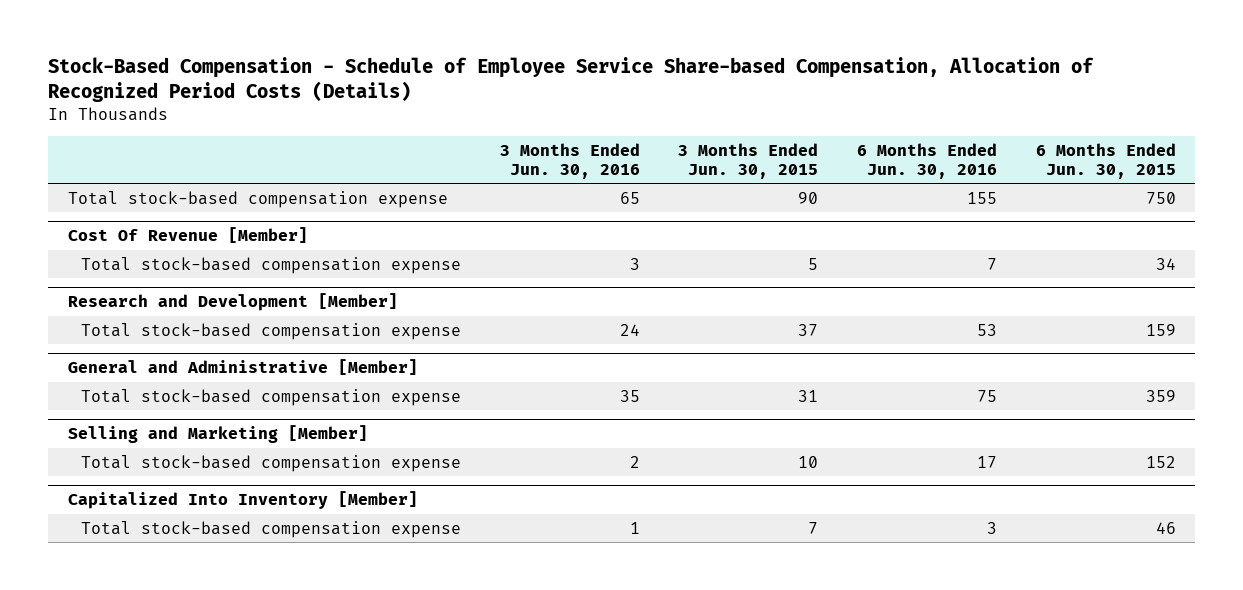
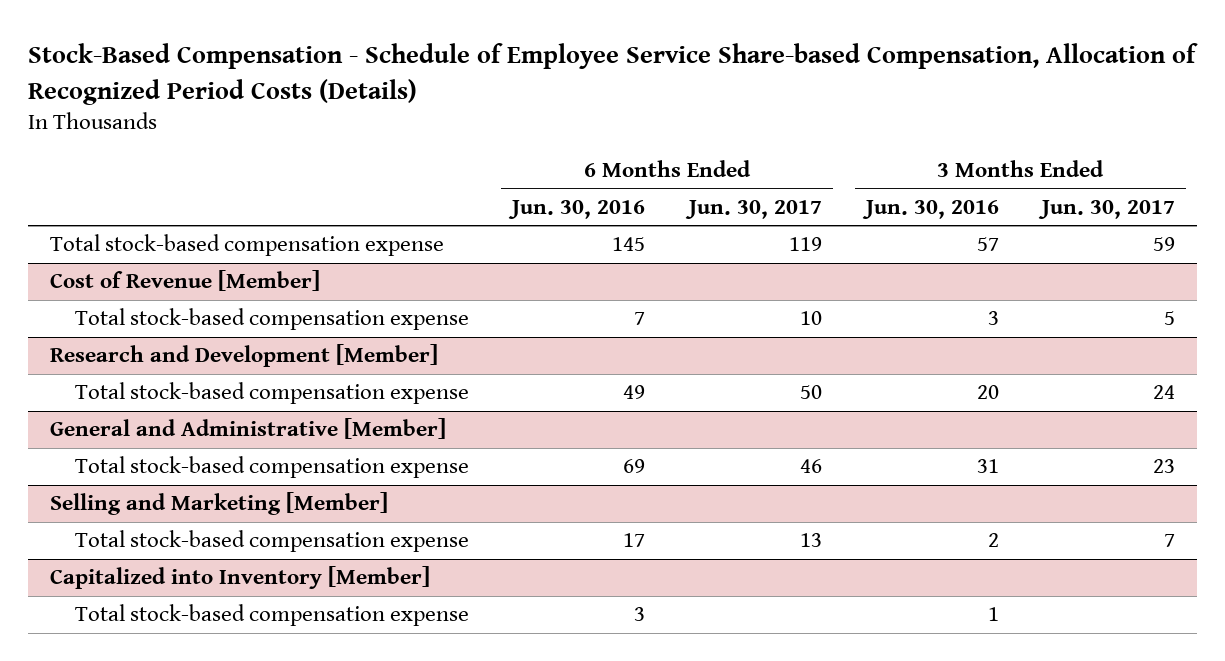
- | 3 Months Ended Jun. 30, 2016 | 3 Months Ended Jun. 30, 2015 | 6 Months Ended Jun. 30, 2016 | 6 Months Ended Jun. 30, 2015
+ | 6 Months Ended Jun. 30, 2016 | 6 Months Ended Jun. 30, 2017 | 3 Months Ended Jun. 30, 2016 | 3 Months Ended Jun. 30, 2017
- Total stock-based compensation expense | 65 | 90 | 155 | 750
- Cost Of Revenue [Member]
+ Total stock-based compensation expense | 145 | 119 | 57 | 59
+ Cost of Revenue [Member]
@ Research and Development [Member]
- Total stock-based compensation expense | 24 | 37 | 53 | 159
+ Total stock-based compensation expense | 49 | 50 | 20 | 24
@ General and Administrative [Member]
- Total stock-based compensation expense | 35 | 31 | 75 | 359
+ Total stock-based compensation expense | 69 | 46 | 31 | 23
- Capitalized Into Inventory [Member]
+ Capitalized into Inventory [Member]

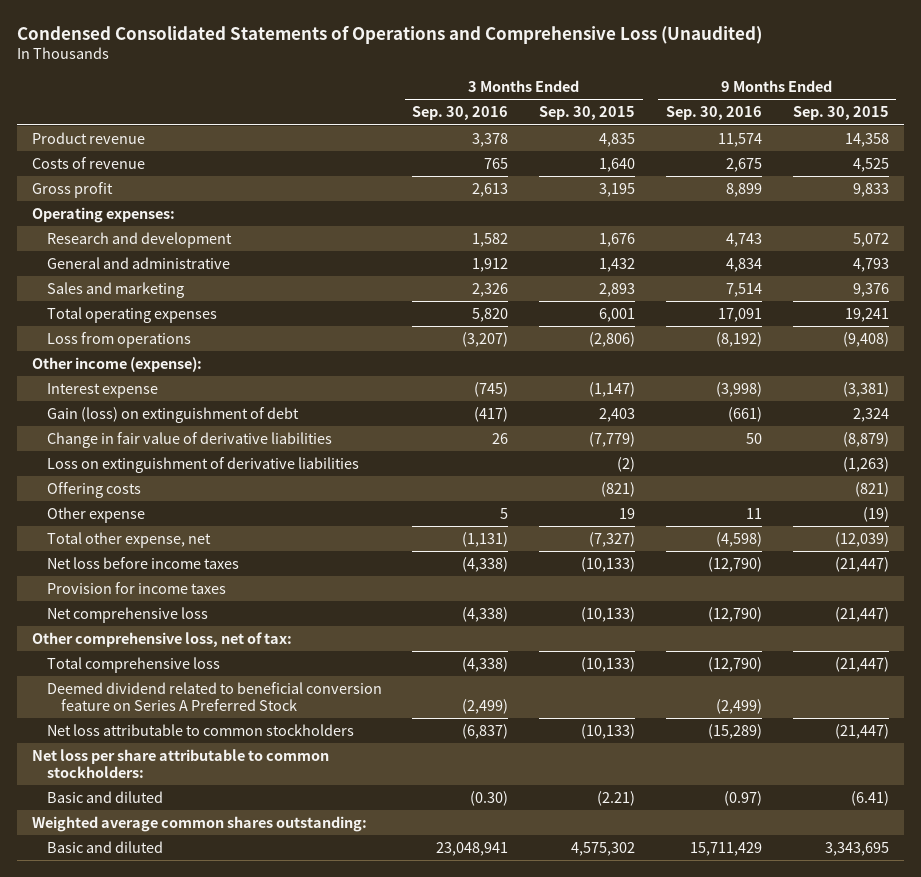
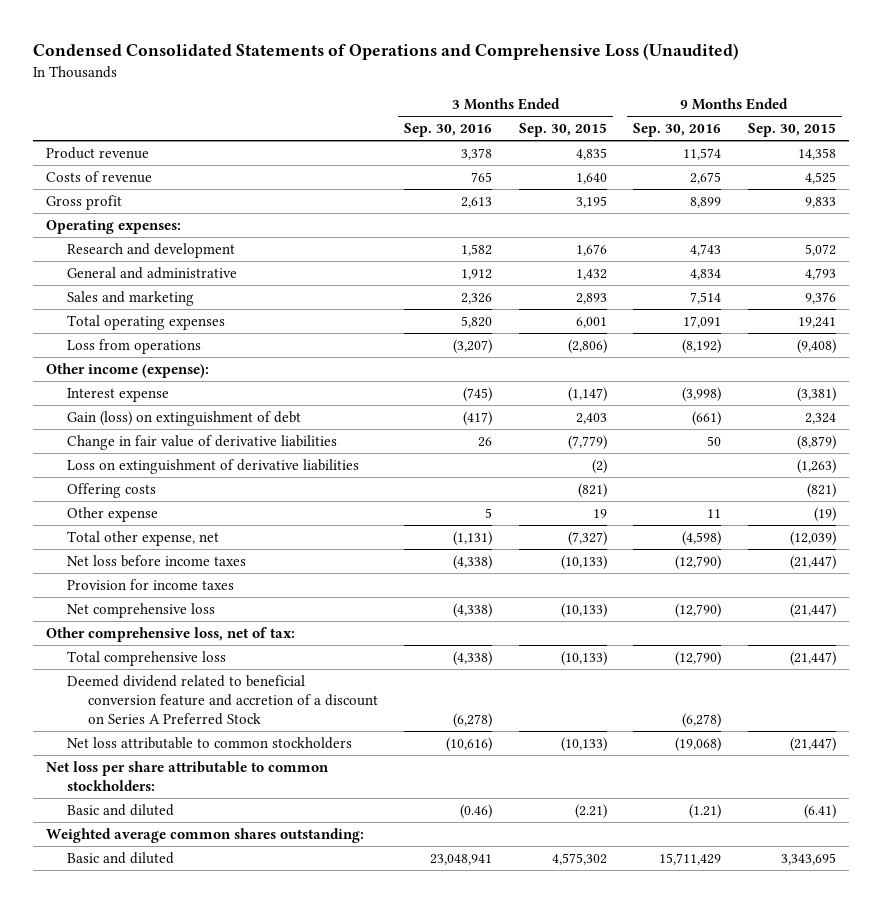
- Deemed dividend related to beneficial conversion feature on Series A Preferred Stock | (2,499) | | (2,499) |
- Net loss attributable to common stockholders | (6,837) | (10,133) | (15,289) | (21,447)
+ Deemed dividend related to beneficial conversion feature and accretion of a discount on Series A Preferred Stock | (6,278) | | (6,278) |
+ Net loss attributable to common stockholders | (10,616) | (10,133) | (19,068) | (21,447)
- Basic and diluted | (0.30) | (2.21) | (0.97) | (6.41)
+ Basic and diluted | (0.46) | (2.21) | (1.21) | (6.41)

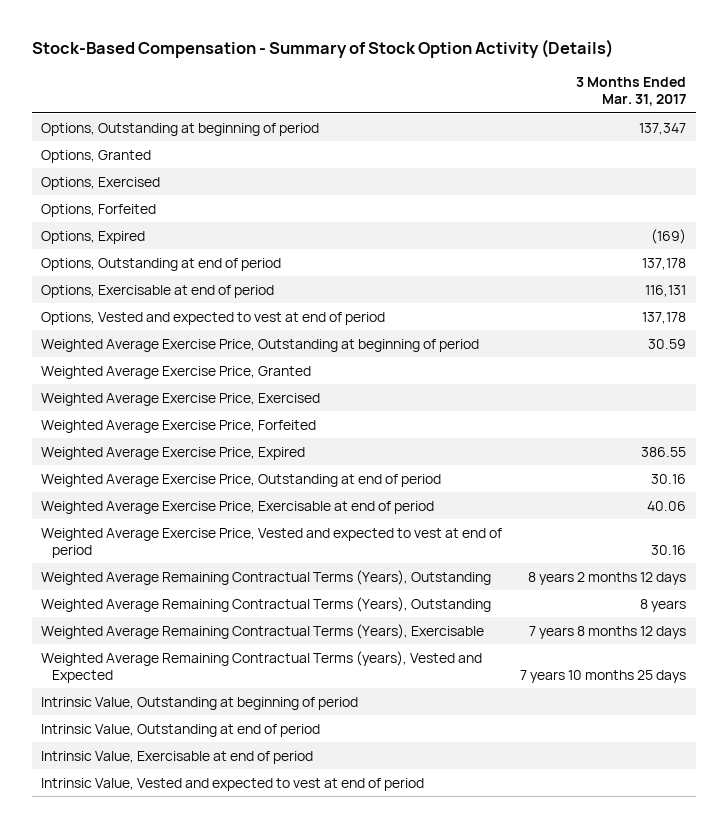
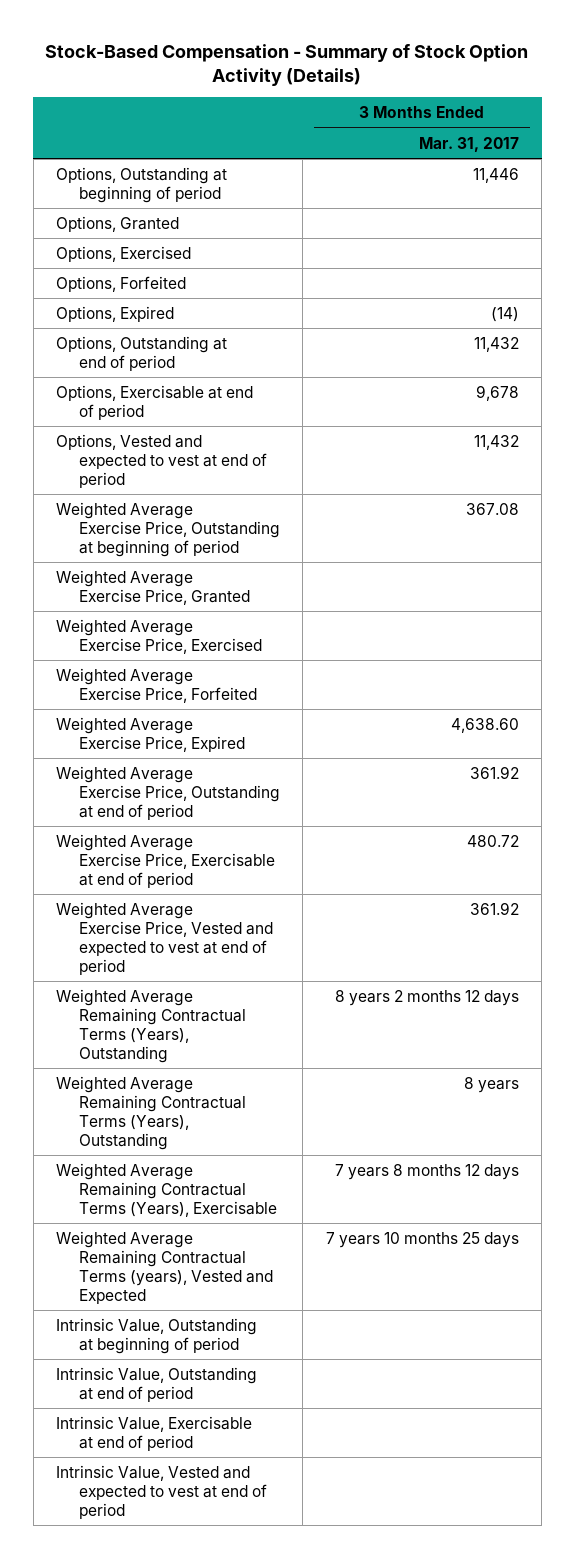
- Options, Outstanding at beginning of period | 137,347
+ Options, Outstanding at beginning of period | 11,446
- Options, Expired | (169)
- Options, Outstanding at end of period | 137,178
- Options, Exercisable at end of period | 116,131
- Options, Vested and expected to vest at end of period | 137,178
- Weighted Average Exercise Price, Outstanding at beginning of period | 30.59
+ Options, Expired | (14)
+ Options, Outstanding at end of period | 11,432
+ Options, Exercisable at end of period | 9,678
+ Options, Vested and expected to vest at end of period | 11,432
+ Weighted Average Exercise Price, Outstanding at beginning of period | 367.08
- Weighted Average Exercise Price, Expired | 386.55
- Weighted Average Exercise Price, Outstanding at end of period | 30.16
- Weighted Average Exercise Price, Exercisable at end of period | 40.06
- Weighted Average Exercise Price, Vested and expected to vest at end of period | 30.16
+ Weighted Average Exercise Price, Expired | 4,638.60
+ Weighted Average Exercise Price, Outstanding at end of period | 361.92
+ Weighted Average Exercise Price, Exercisable at end of period | 480.72
+ Weighted Average Exercise Price, Vested and expected to vest at end of period | 361.92

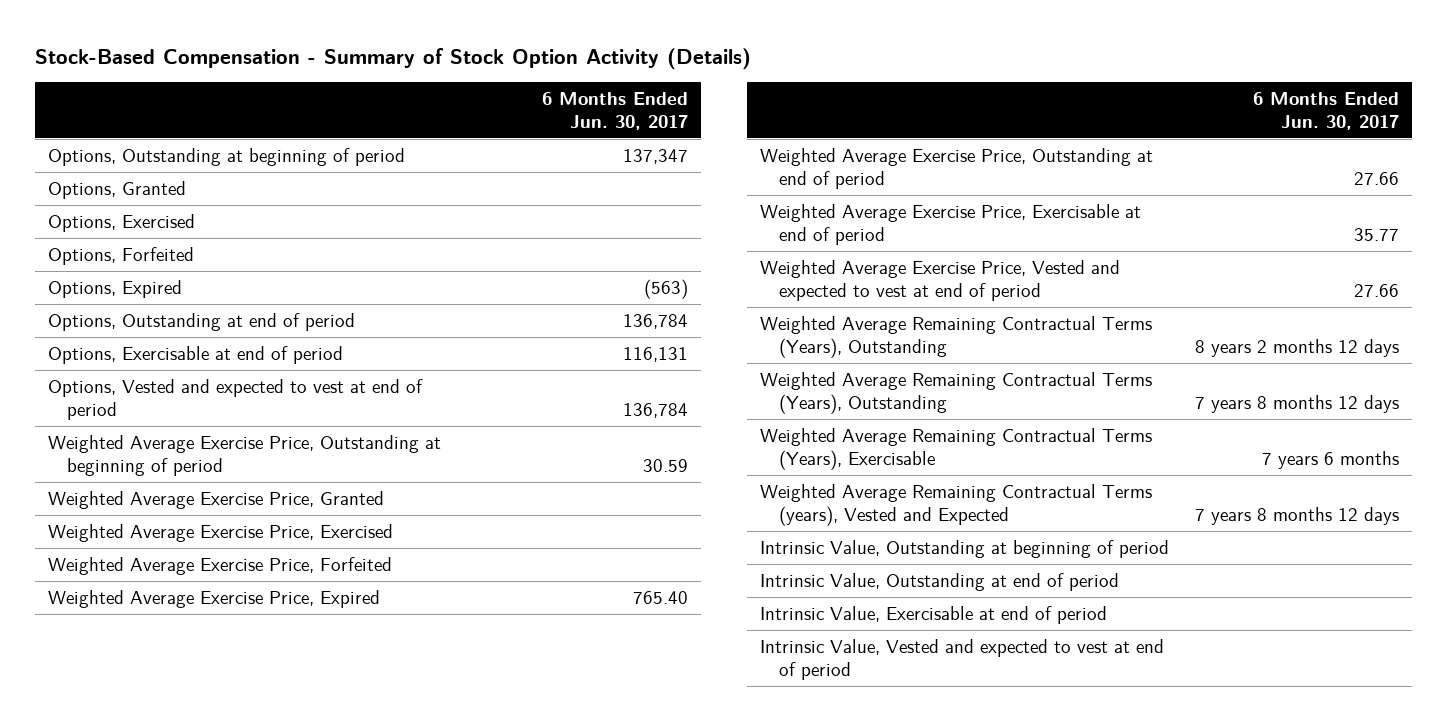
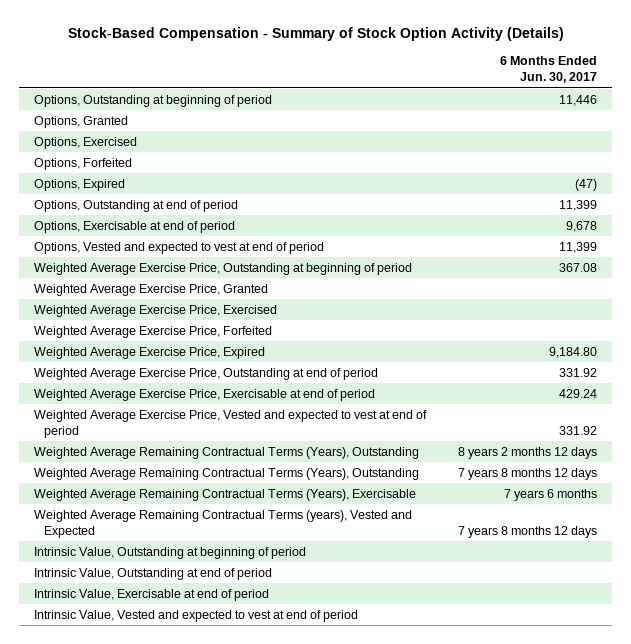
- Options, Outstanding at beginning of period | 137,347
+ Options, Outstanding at beginning of period | 11,446
- Options, Expired | (563)
- Options, Outstanding at end of period | 136,784
- Options, Exercisable at end of period | 116,131
- Options, Vested and expected to vest at end of period | 136,784
- Weighted Average Exercise Price, Outstanding at beginning of period | 30.59
+ Options, Expired | (47)
+ Options, Outstanding at end of period | 11,399
+ Options, Exercisable at end of period | 9,678
+ Options, Vested and expected to vest at end of period | 11,399
+ Weighted Average Exercise Price, Outstanding at beginning of period | 367.08
- Weighted Average Exercise Price, Expired | 765.40
- Weighted Average Exercise Price, Outstanding at end of period | 27.66
- Weighted Average Exercise Price, Exercisable at end of period | 35.77
- Weighted Average Exercise Price, Vested and expected to vest at end of period | 27.66
+ Weighted Average Exercise Price, Expired | 9,184.80
+ Weighted Average Exercise Price, Outstanding at end of period | 331.92
+ Weighted Average Exercise Price, Exercisable at end of period | 429.24
+ Weighted Average Exercise Price, Vested and expected to vest at end of period | 331.92

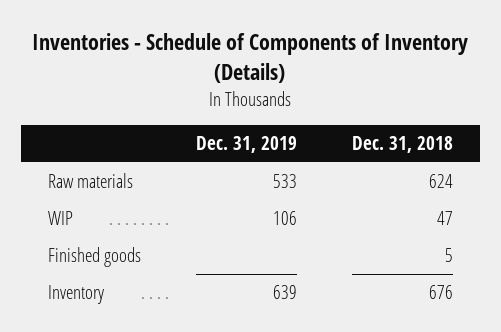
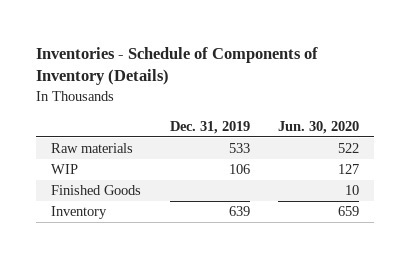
- | Dec. 31, 2019 | Dec. 31, 2018
+ | Dec. 31, 2019 | Jun. 30, 2020
- Finished goods | | 5
+ Finished Goods | | 10

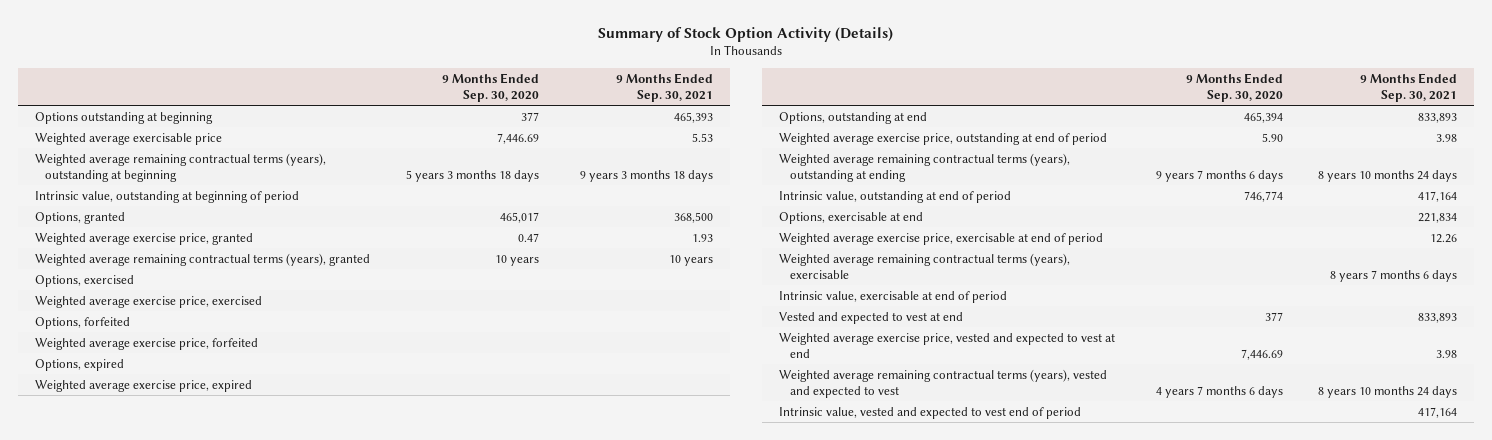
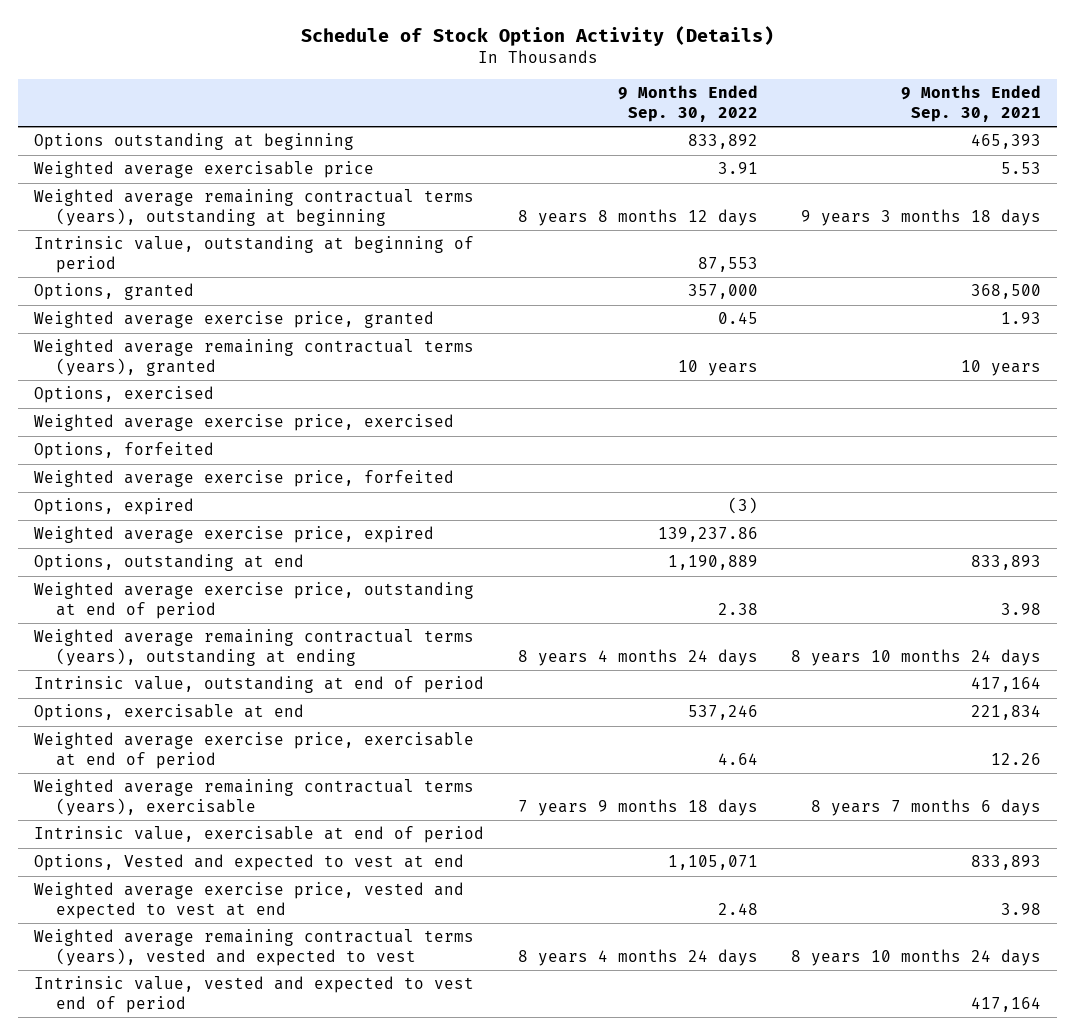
- Summary of Stock Option Activity (Details)
+ Schedule of Stock Option Activity (Details)
- | 9 Months Ended Sep. 30, 2020 | 9 Months Ended Sep. 30, 2021
+ | 9 Months Ended Sep. 30, 2022 | 9 Months Ended Sep. 30, 2021
- Vested and expected to vest at end | 377 | 833,893
+ Options, Vested and expected to vest at end | 1,105,071 | 833,893

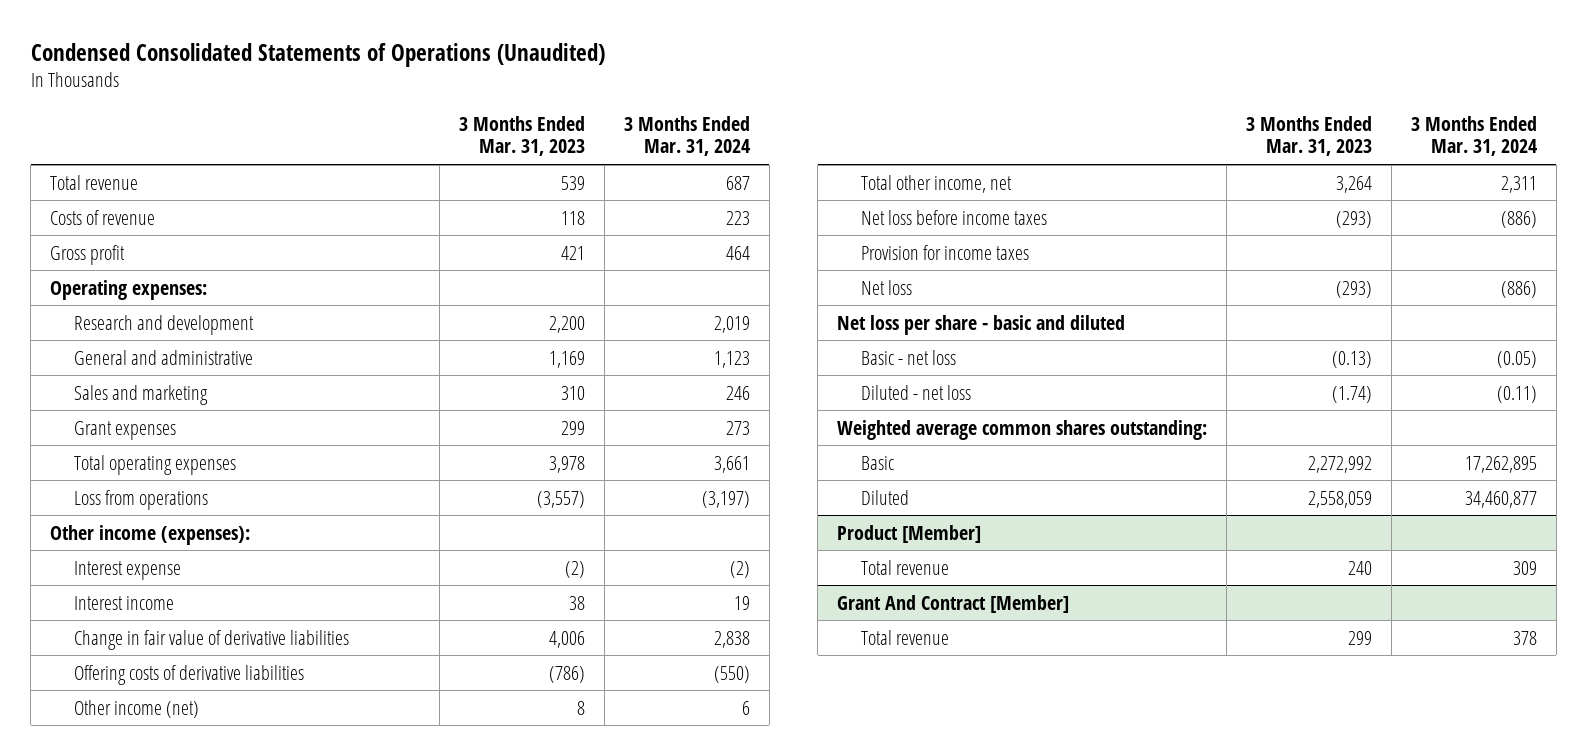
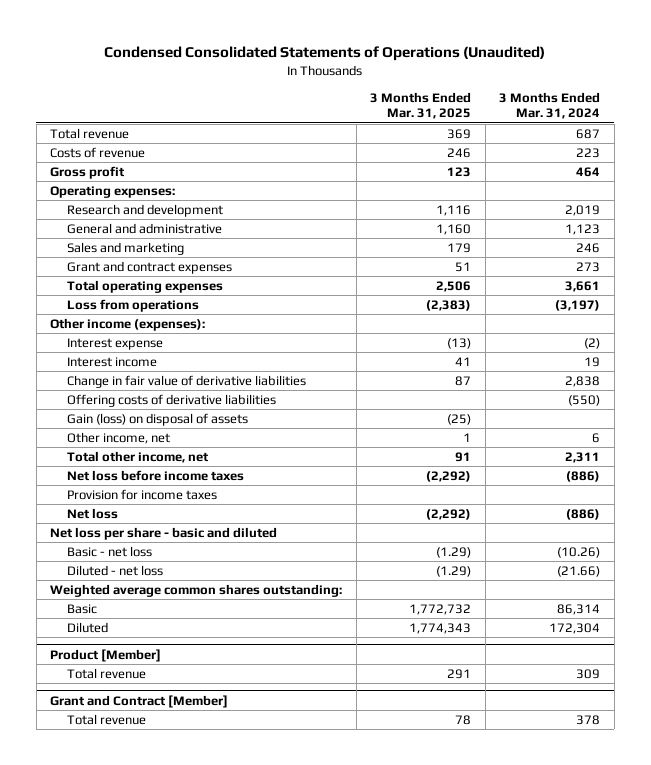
- | 3 Months Ended Mar. 31, 2023 | 3 Months Ended Mar. 31, 2024
+ | 3 Months Ended Mar. 31, 2025 | 3 Months Ended Mar. 31, 2024
- Grant expenses | 299 | 273
+ Grant and contract expenses | 51 | 273
- Other income (net) | 8 | 6
+ Gain (loss) on disposal of assets | (25) |
+ Other income, net | 1 | 6
- Basic - net loss | (0.13) | (0.05)
- Diluted - net loss | (1.74) | (0.11)
+ Basic - net loss | (1.29) | (10.26)
+ Diluted - net loss | (1.29) | (21.66)
- Basic | 2,272,992 | 17,262,895
- Diluted | 2,558,059 | 34,460,877
+ Basic | 1,772,732 | 86,314
+ Diluted | 1,774,343 | 172,304
- Grant And Contract [Member]
+ Grant and Contract [Member]

